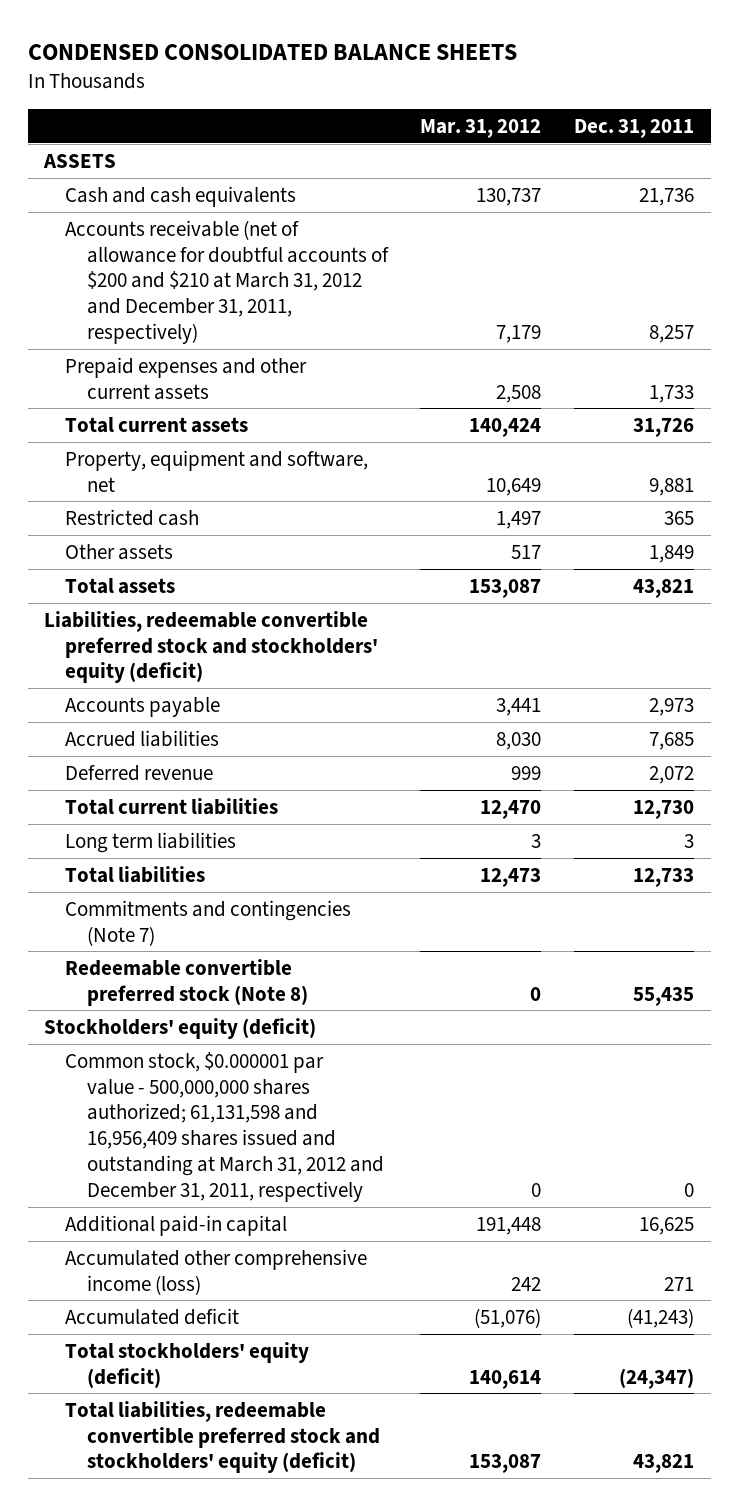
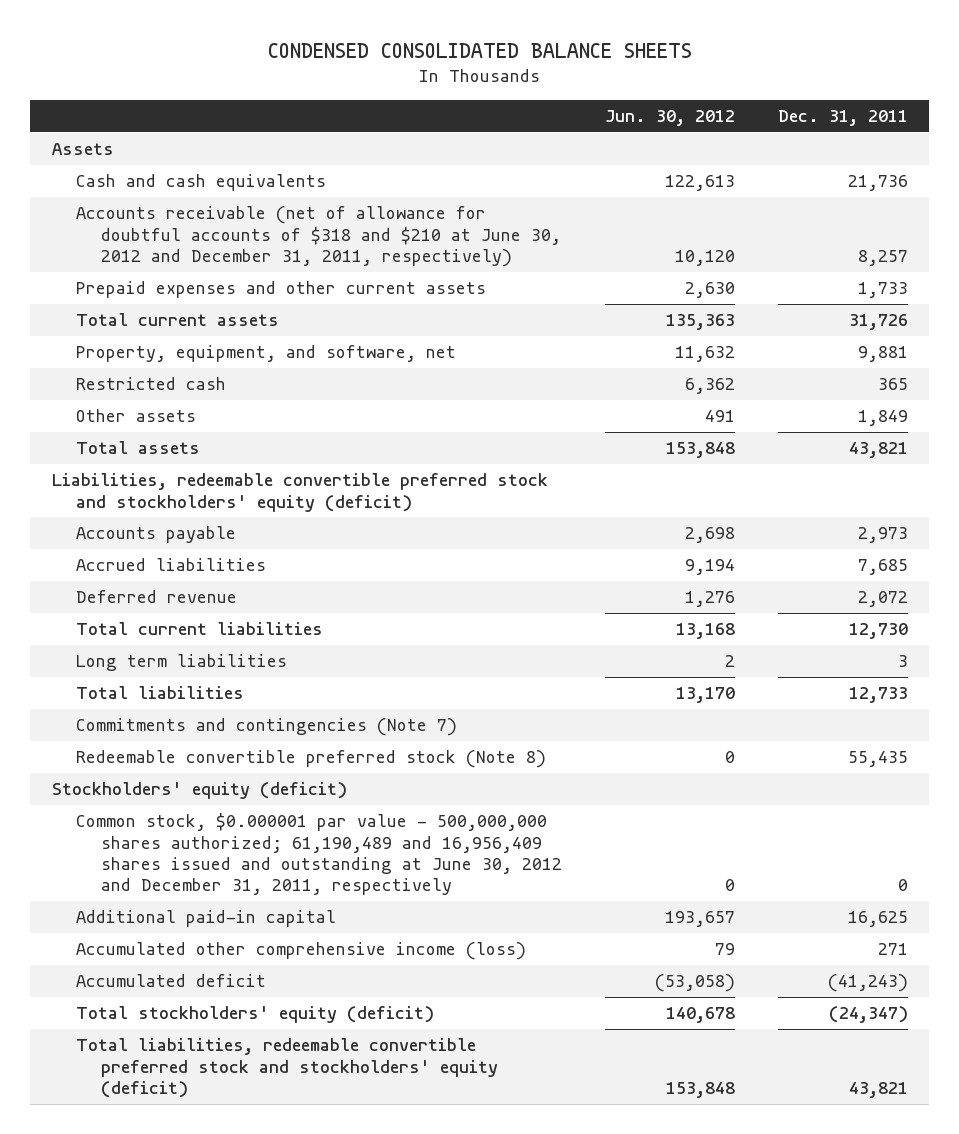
- | Mar. 31, 2012 | Dec. 31, 2011
+ | Jun. 30, 2012 | Dec. 31, 2011
- ASSETS
+ Assets
- Accounts receivable (net of allowance for doubtful accounts of $200 and $210 at March 31, 2012 and December 31, 2011, respectively) | 7,179 | 8,257
+ Accounts receivable (net of allowance for doubtful accounts of $318 and $210 at June 30, 2012 and December 31, 2011, respectively) | 10,120 | 8,257
- Property, equipment and software, net | 10,649 | 9,881
+ Property, equipment, and software, net | 11,632 | 9,881
- Common stock, $0.000001 par value - 500,000,000 shares authorized; 61,131,598 and 16,956,409 shares issued and outstanding at March 31, 2012 and December 31, 2011, respectively | 0 | 0
+ Common stock, $0.000001 par value - 500,000,000 shares authorized; 61,190,489 and 16,956,409 shares issued and outstanding at June 30, 2012 and December 31, 2011, respectively | 0 | 0

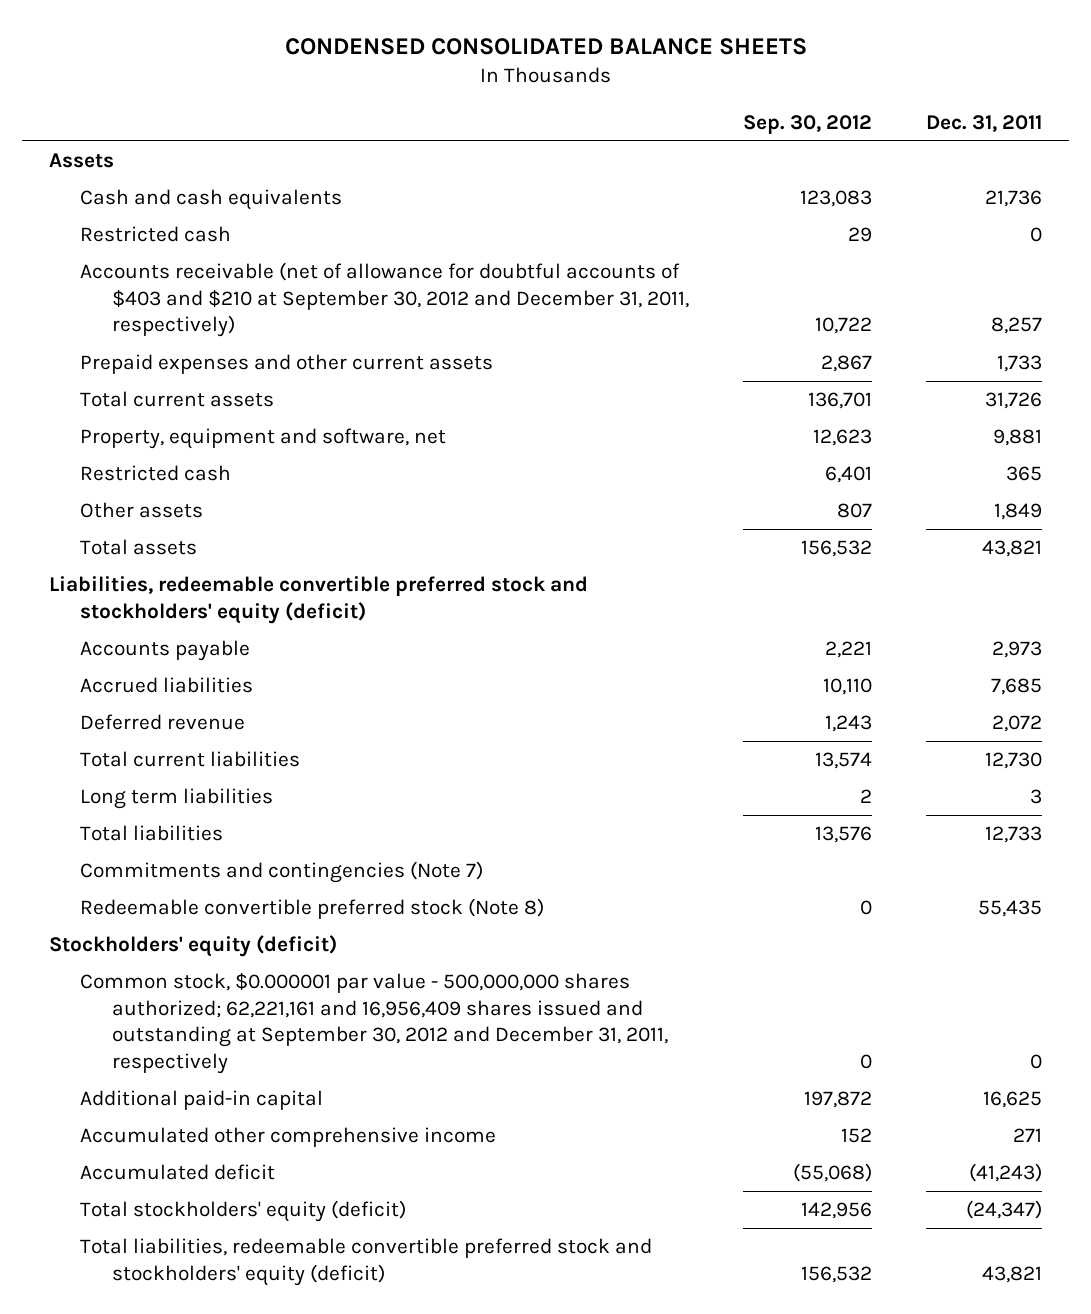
- | Jun. 30, 2012 | Dec. 31, 2011
+ | Sep. 30, 2012 | Dec. 31, 2011
- Accounts receivable (net of allowance for doubtful accounts of $318 and $210 at June 30, 2012 and December 31, 2011, respectively) | 10,120 | 8,257
+ Restricted cash | 29 | 0
+ Accounts receivable (net of allowance for doubtful accounts of $403 and $210 at September 30, 2012 and December 31, 2011, respectively) | 10,722 | 8,257
- Property, equipment, and software, net | 11,632 | 9,881
+ Property, equipment and software, net | 12,623 | 9,881
- Common stock, $0.000001 par value - 500,000,000 shares authorized; 61,190,489 and 16,956,409 shares issued and outstanding at June 30, 2012 and December 31, 2011, respectively | 0 | 0
+ Common stock, $0.000001 par value - 500,000,000 shares authorized; 62,221,161 and 16,956,409 shares issued and outstanding at September 30, 2012 and December 31, 2011, respectively | 0 | 0
- Accumulated other comprehensive income (loss) | 79 | 271
+ Accumulated other comprehensive income | 152 | 271

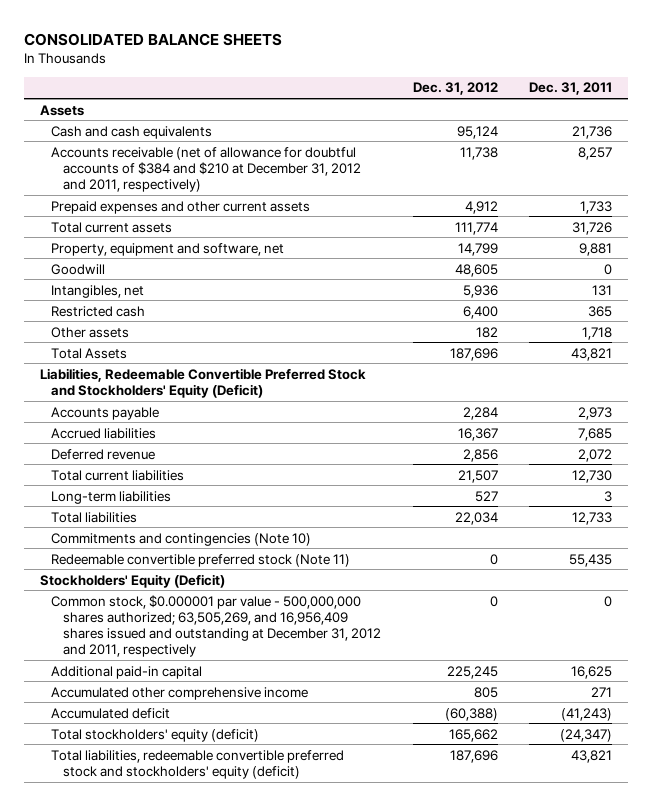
- CONDENSED CONSOLIDATED BALANCE SHEETS
+ CONSOLIDATED BALANCE SHEETS
- | Sep. 30, 2012 | Dec. 31, 2011
+ | Dec. 31, 2012 | Dec. 31, 2011
- Restricted cash | 29 | 0
- Accounts receivable (net of allowance for doubtful accounts of $403 and $210 at September 30, 2012 and December 31, 2011, respectively) | 10,722 | 8,257
+ Accounts receivable (net of allowance for doubtful accounts of $384 and $210 at December 31, 2012 and 2011, respectively) | 11,738 | 8,257
+ Goodwill | 48,605 | 0
+ Intangibles, net | 5,936 | 131
- Other assets | 807 | 1,849
- Total assets | 156,532 | 43,821
- Liabilities, redeemable convertible preferred stock and stockholders' equity (deficit)
+ Other assets | 182 | 1,718
+ Total Assets | 187,696 | 43,821
+ Liabilities, Redeemable Convertible Preferred Stock and Stockholders' Equity (Deficit)
- Long term liabilities | 2 | 3
+ Long-term liabilities | 527 | 3
- Commitments and contingencies (Note 7)
- Redeemable convertible preferred stock (Note 8) | 0 | 55,435
- Stockholders' equity (deficit)
- Common stock, $0.000001 par value - 500,000,000 shares authorized; 62,221,161 and 16,956,409 shares issued and outstanding at September 30, 2012 and December 31, 2011, respectively | 0 | 0
+ Commitments and contingencies (Note 10)
+ Redeemable convertible preferred stock (Note 11) | 0 | 55,435
+ Stockholders' Equity (Deficit)
+ Common stock, $0.000001 par value - 500,000,000 shares authorized; 63,505,269, and 16,956,409 shares issued and outstanding at December 31, 2012 and 2011, respectively | 0 | 0

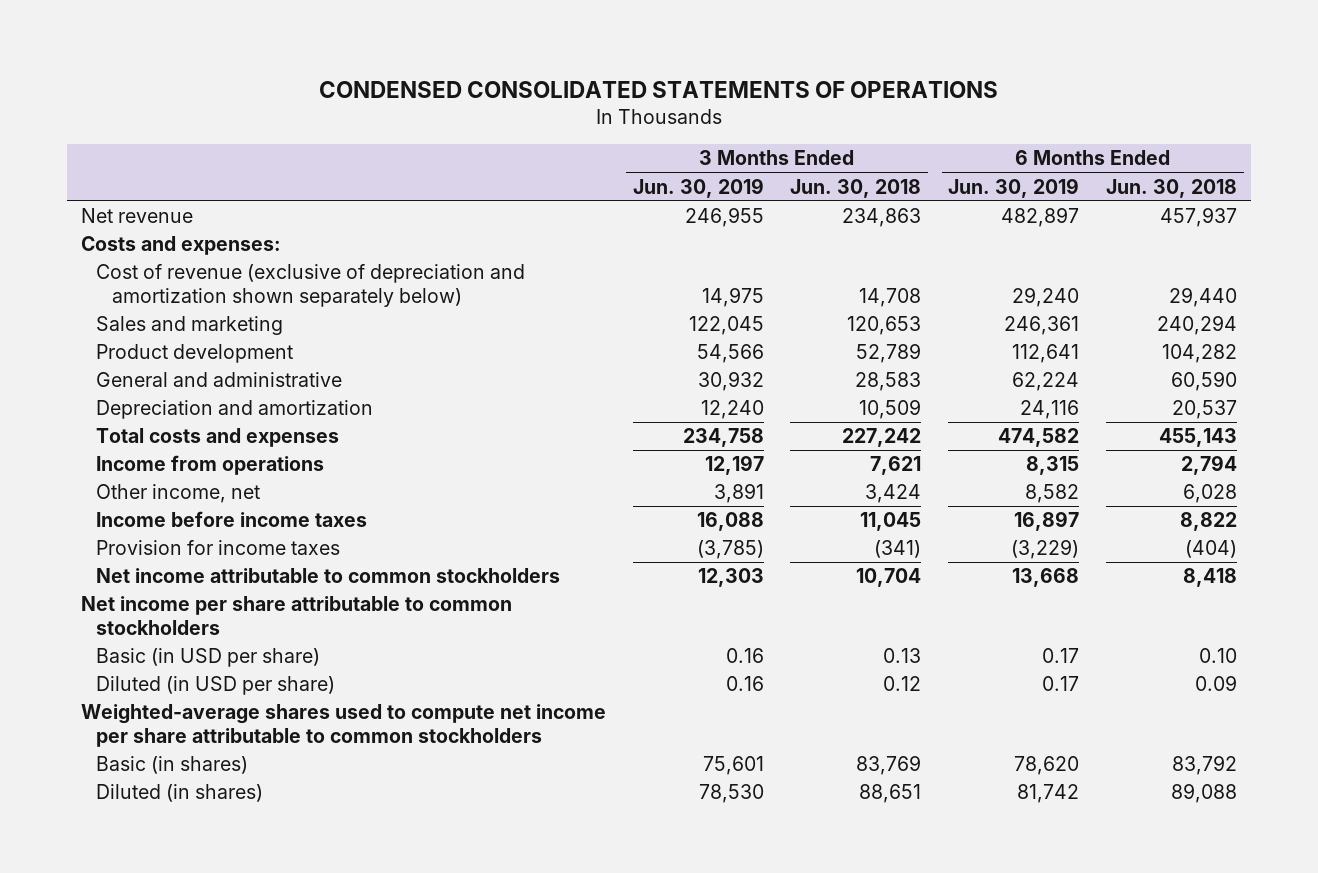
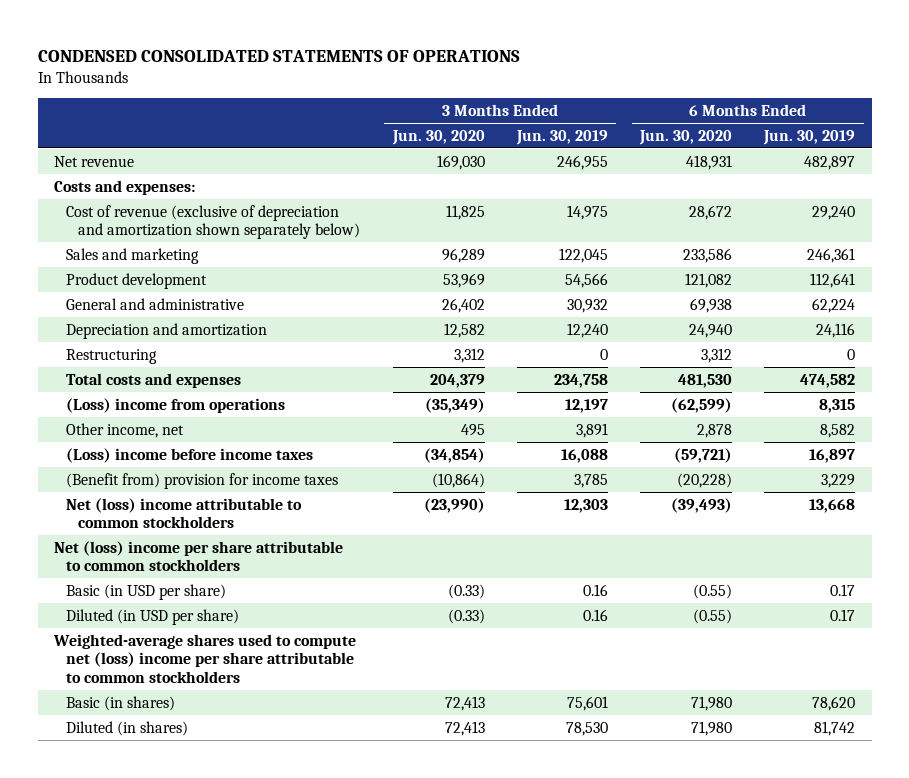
- | 3 Months Ended Jun. 30, 2019 | 3 Months Ended Jun. 30, 2018 | 6 Months Ended Jun. 30, 2019 | 6 Months Ended Jun. 30, 2018
+ | 3 Months Ended Jun. 30, 2020 | 3 Months Ended Jun. 30, 2019 | 6 Months Ended Jun. 30, 2020 | 6 Months Ended Jun. 30, 2019
+ Restructuring | 3,312 | 0 | 3,312 | 0
- Income from operations | 12,197 | 7,621 | 8,315 | 2,794
+ (Loss) income from operations | (35,349) | 12,197 | (62,599) | 8,315
- Income before income taxes | 16,088 | 11,045 | 16,897 | 8,822
- Provision for income taxes | (3,785) | (341) | (3,229) | (404)
- Net income attributable to common stockholders | 12,303 | 10,704 | 13,668 | 8,418
- Net income per share attributable to common stockholders
+ (Loss) income before income taxes | (34,854) | 16,088 | (59,721) | 16,897
+ (Benefit from) provision for income taxes | (10,864) | 3,785 | (20,228) | 3,229
+ Net (loss) income attributable to common stockholders | (23,990) | 12,303 | (39,493) | 13,668
+ Net (loss) income per share attributable to common stockholders
- Weighted-average shares used to compute net income per share attributable to common stockholders
+ Weighted-average shares used to compute net (loss) income per share attributable to common stockholders

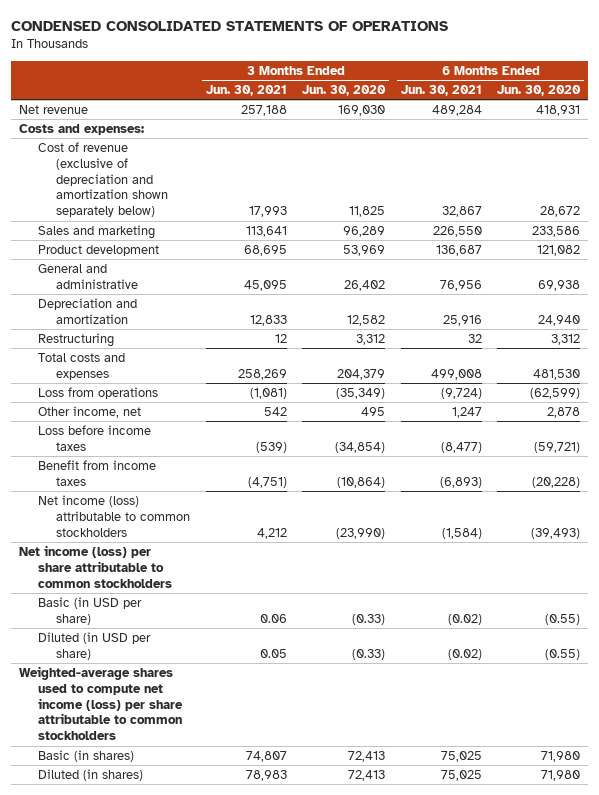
- | 3 Months Ended Jun. 30, 2020 | 3 Months Ended Jun. 30, 2019 | 6 Months Ended Jun. 30, 2020 | 6 Months Ended Jun. 30, 2019
+ | 3 Months Ended Jun. 30, 2021 | 3 Months Ended Jun. 30, 2020 | 6 Months Ended Jun. 30, 2021 | 6 Months Ended Jun. 30, 2020
- (Loss) income from operations | (35,349) | 12,197 | (62,599) | 8,315
+ Loss from operations | (1,081) | (35,349) | (9,724) | (62,599)
- (Loss) income before income taxes | (34,854) | 16,088 | (59,721) | 16,897
- (Benefit from) provision for income taxes | (10,864) | 3,785 | (20,228) | 3,229
- Net (loss) income attributable to common stockholders | (23,990) | 12,303 | (39,493) | 13,668
- Net (loss) income per share attributable to common stockholders
+ Loss before income taxes | (539) | (34,854) | (8,477) | (59,721)
+ Benefit from income taxes | (4,751) | (10,864) | (6,893) | (20,228)
+ Net income (loss) attributable to common stockholders | 4,212 | (23,990) | (1,584) | (39,493)
+ Net income (loss) per share attributable to common stockholders
- Weighted-average shares used to compute net (loss) income per share attributable to common stockholders
+ Weighted-average shares used to compute net income (loss) per share attributable to common stockholders

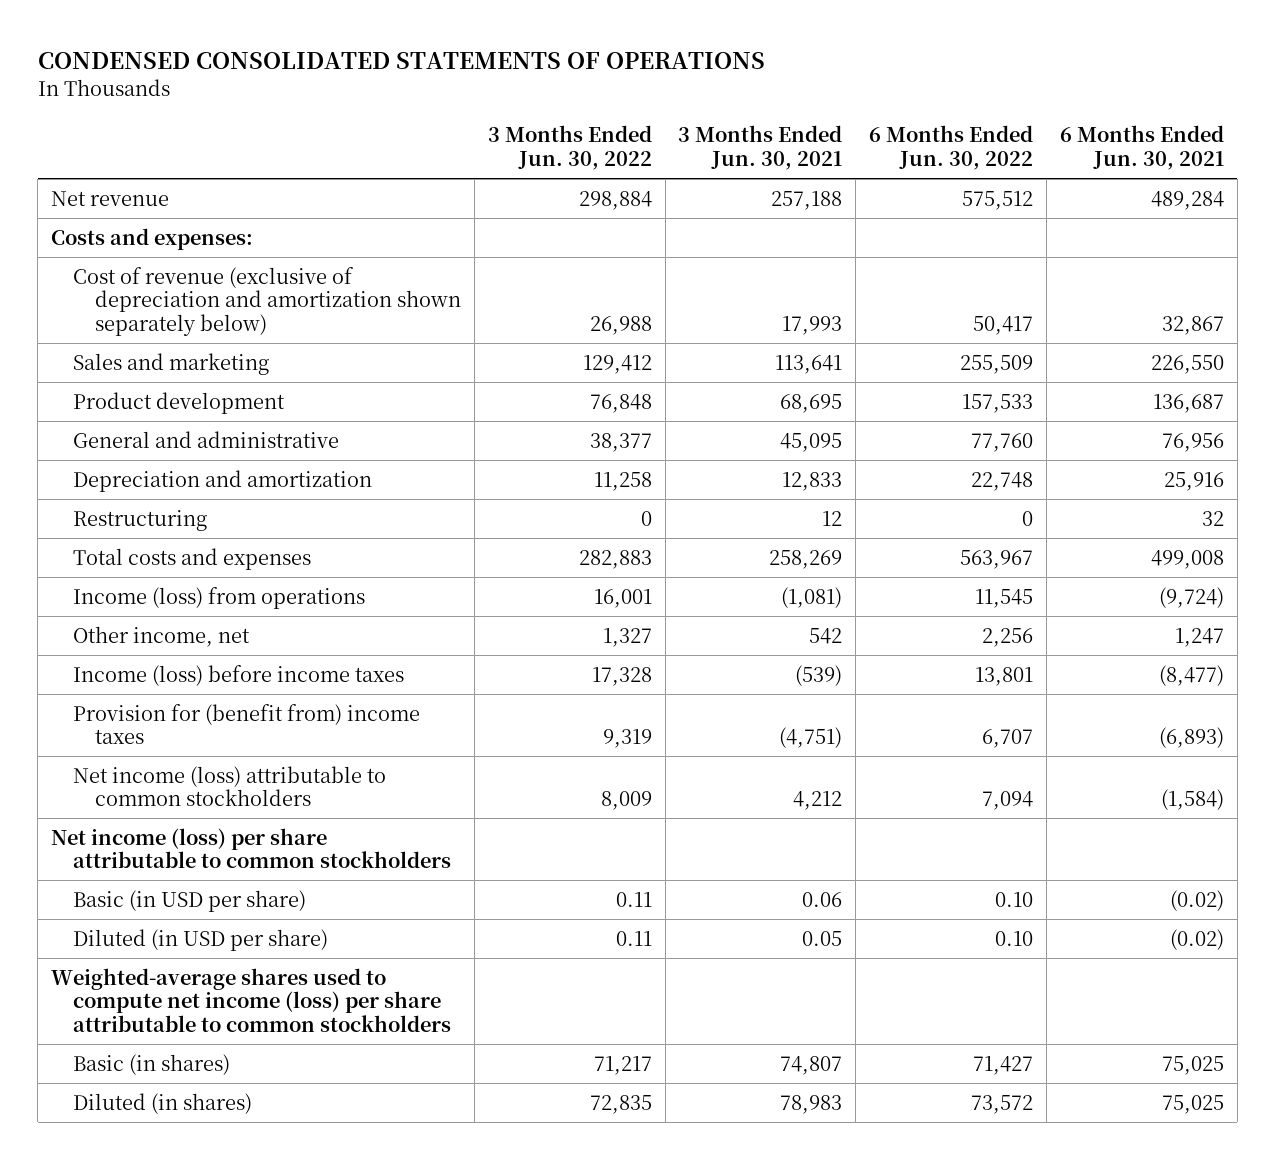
- | 3 Months Ended Jun. 30, 2021 | 3 Months Ended Jun. 30, 2020 | 6 Months Ended Jun. 30, 2021 | 6 Months Ended Jun. 30, 2020
+ | 3 Months Ended Jun. 30, 2022 | 3 Months Ended Jun. 30, 2021 | 6 Months Ended Jun. 30, 2022 | 6 Months Ended Jun. 30, 2021
- Loss from operations | (1,081) | (35,349) | (9,724) | (62,599)
+ Income (loss) from operations | 16,001 | (1,081) | 11,545 | (9,724)
- Loss before income taxes | (539) | (34,854) | (8,477) | (59,721)
- Benefit from income taxes | (4,751) | (10,864) | (6,893) | (20,228)
+ Income (loss) before income taxes | 17,328 | (539) | 13,801 | (8,477)
+ Provision for (benefit from) income taxes | 9,319 | (4,751) | 6,707 | (6,893)

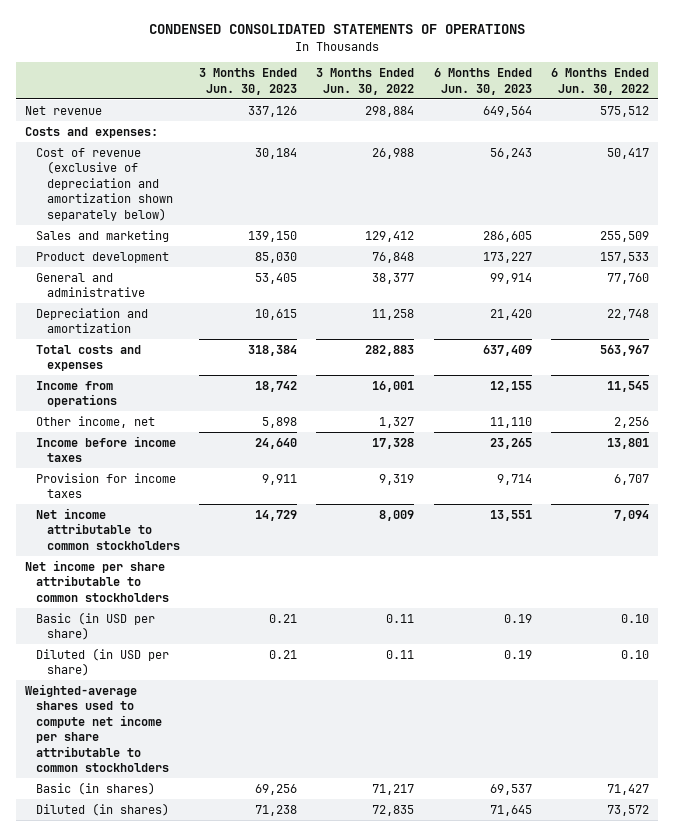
- | 3 Months Ended Jun. 30, 2022 | 3 Months Ended Jun. 30, 2021 | 6 Months Ended Jun. 30, 2022 | 6 Months Ended Jun. 30, 2021
+ | 3 Months Ended Jun. 30, 2023 | 3 Months Ended Jun. 30, 2022 | 6 Months Ended Jun. 30, 2023 | 6 Months Ended Jun. 30, 2022
- Restructuring | 0 | 12 | 0 | 32
- Income (loss) from operations | 16,001 | (1,081) | 11,545 | (9,724)
+ Income from operations | 18,742 | 16,001 | 12,155 | 11,545
- Income (loss) before income taxes | 17,328 | (539) | 13,801 | (8,477)
- Provision for (benefit from) income taxes | 9,319 | (4,751) | 6,707 | (6,893)
- Net income (loss) attributable to common stockholders | 8,009 | 4,212 | 7,094 | (1,584)
- Net income (loss) per share attributable to common stockholders
+ Income before income taxes | 24,640 | 17,328 | 23,265 | 13,801
+ Provision for income taxes | 9,911 | 9,319 | 9,714 | 6,707
+ Net income attributable to common stockholders | 14,729 | 8,009 | 13,551 | 7,094
+ Net income per share attributable to common stockholders
- Weighted-average shares used to compute net income (loss) per share attributable to common stockholders
+ Weighted-average shares used to compute net income per share attributable to common stockholders

